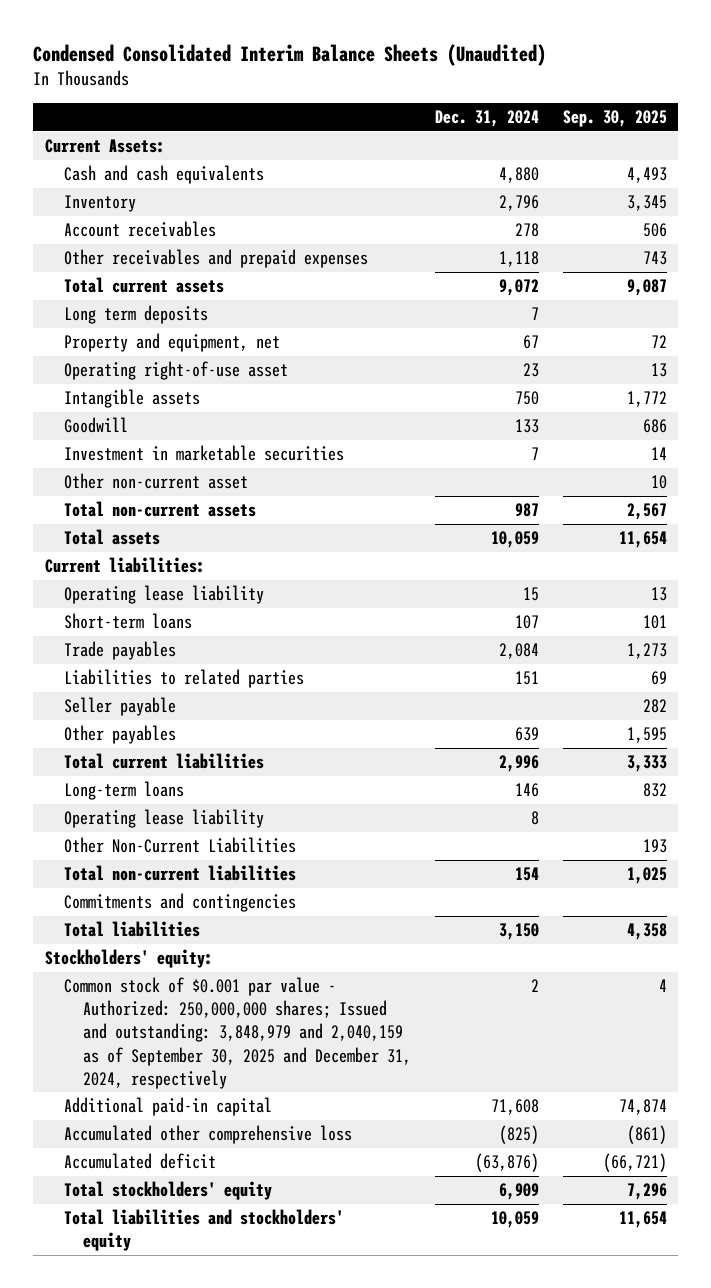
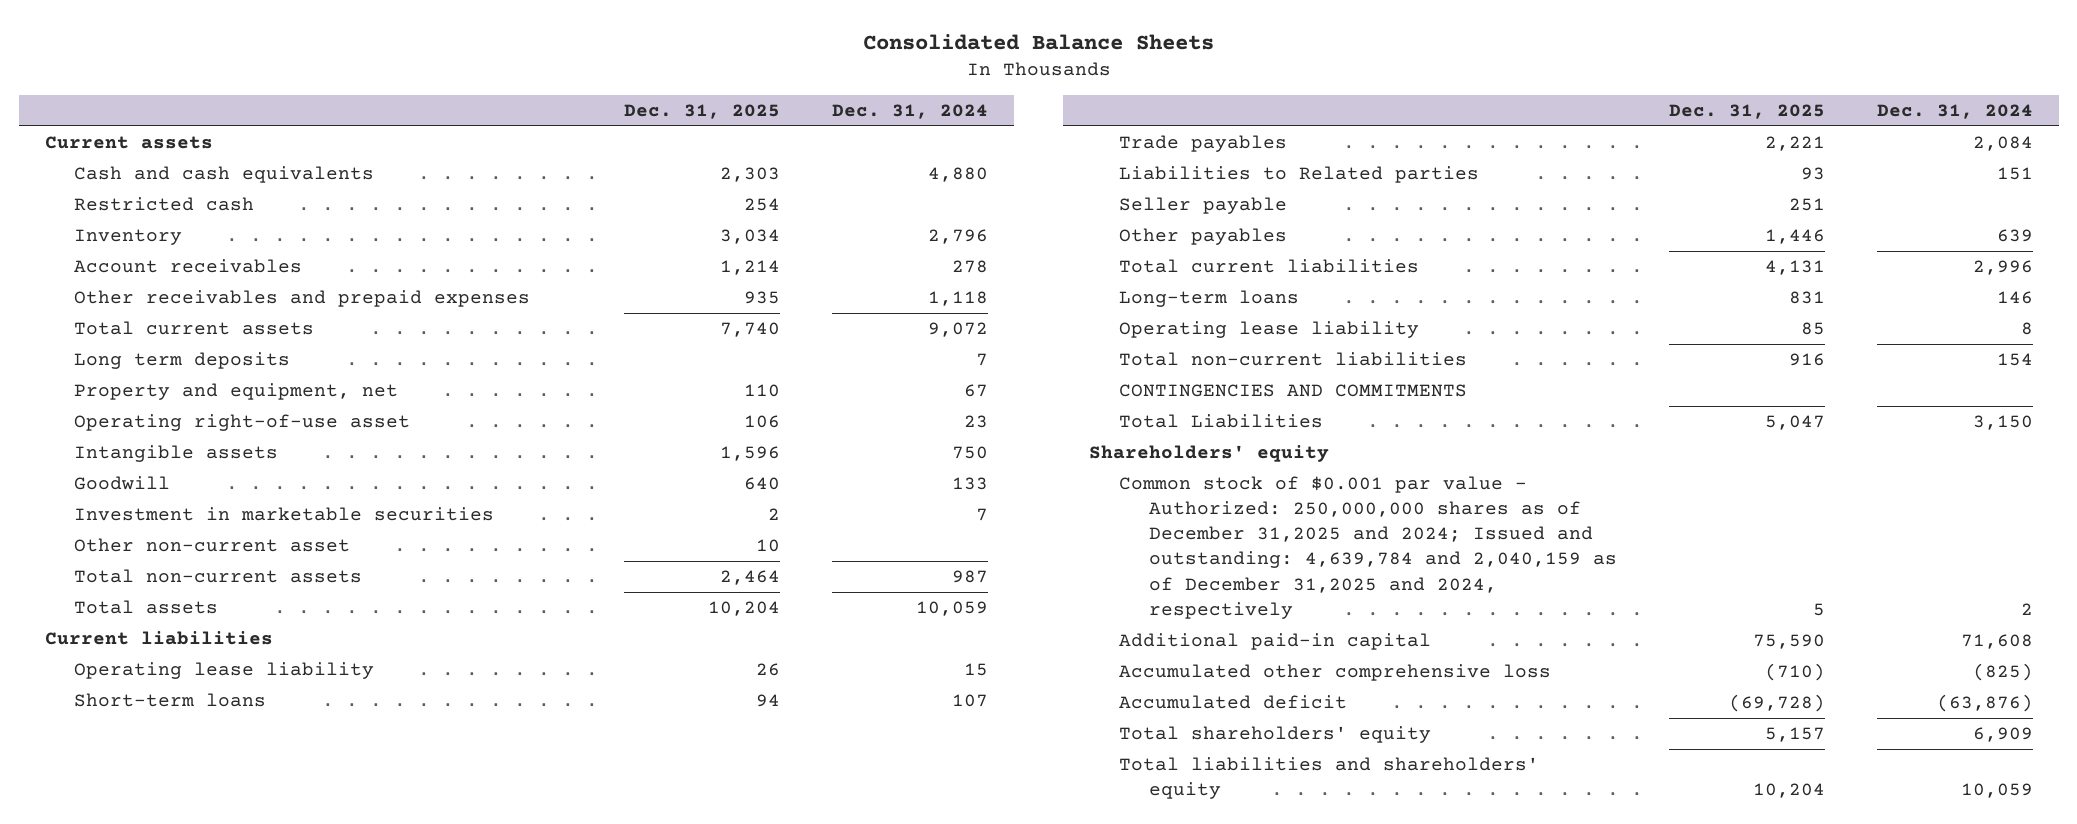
- Condensed Consolidated Interim Balance Sheets (Unaudited)
+ Consolidated Balance Sheets
- | Dec. 31, 2024 | Sep. 30, 2025
+ | Dec. 31, 2025 | Dec. 31, 2024
- Current Assets:
+ Current assets
+ Restricted cash | 254 |
- Current liabilities:
+ Current liabilities
- Liabilities to related parties | 151 | 69
+ Liabilities to Related parties | 93 | 151
- Other Non-Current Liabilities | | 193
- Commitments and contingencies
- Total liabilities | 3,150 | 4,358
- Stockholders' equity:
- Common stock of $0.001 par value - Authorized: 250,000,000 shares; Issued and outstanding: 3,848,979 and 2,040,159 as of September 30, 2025 and December 31, 2024, respectively | 2 | 4
+ CONTINGENCIES AND COMMITMENTS
+ Total Liabilities | 5,047 | 3,150
+ Shareholders' equity
+ Common stock of $0.001 par value - Authorized: 250,000,000 shares as of December 31,2025 and 2024; Issued and outstanding: 4,639,784 and 2,040,159 as of December 31,2025 and 2024, respectively | 5 | 2
- Total stockholders' equity | 6,909 | 7,296
- Total liabilities and stockholders' equity | 10,059 | 11,654
+ Total shareholders' equity | 5,157 | 6,909
+ Total liabilities and shareholders' equity | 10,204 | 10,059

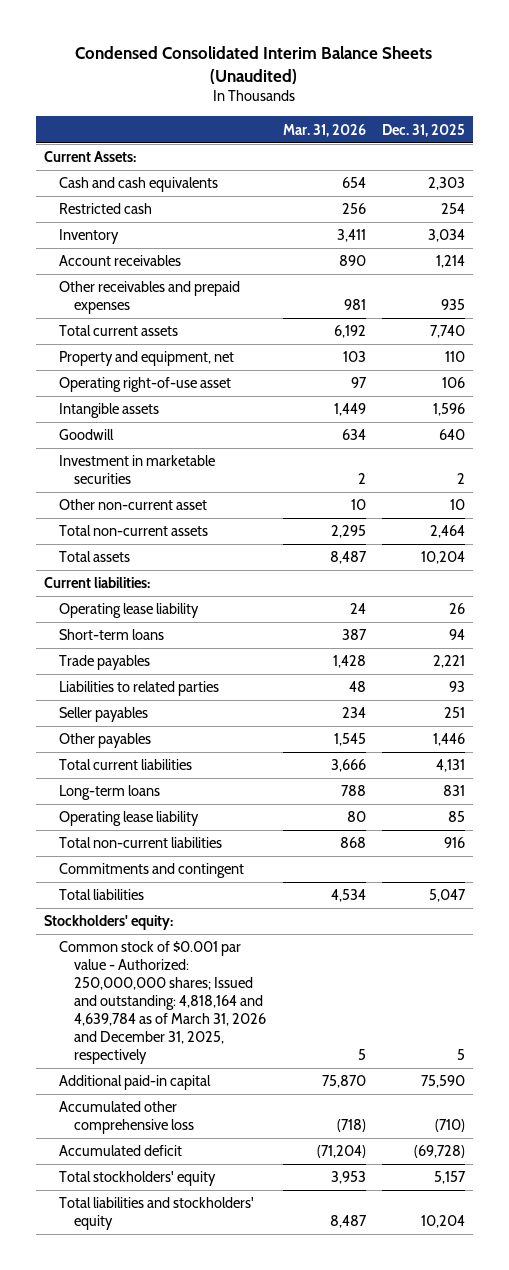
- Consolidated Balance Sheets
+ Condensed Consolidated Interim Balance Sheets (Unaudited)
- | Dec. 31, 2025 | Dec. 31, 2024
+ | Mar. 31, 2026 | Dec. 31, 2025
- Current assets
+ Current Assets:
- Long term deposits | | 7
- Current liabilities
+ Current liabilities:
- Liabilities to Related parties | 93 | 151
- Seller payable | 251 |
+ Liabilities to related parties | 48 | 93
+ Seller payables | 234 | 251
- CONTINGENCIES AND COMMITMENTS
- Total Liabilities | 5,047 | 3,150
- Shareholders' equity
- Common stock of $0.001 par value - Authorized: 250,000,000 shares as of December 31,2025 and 2024; Issued and outstanding: 4,639,784 and 2,040,159 as of December 31,2025 and 2024, respectively | 5 | 2
+ Commitments and contingent
+ Total liabilities | 4,534 | 5,047
+ Stockholders' equity:
+ Common stock of $0.001 par value - Authorized: 250,000,000 shares; Issued and outstanding: 4,818,164 and 4,639,784 as of March 31, 2026 and December 31, 2025, respectively | 5 | 5
- Total shareholders' equity | 5,157 | 6,909
- Total liabilities and shareholders' equity | 10,204 | 10,059
+ Total stockholders' equity | 3,953 | 5,157
+ Total liabilities and stockholders' equity | 8,487 | 10,204

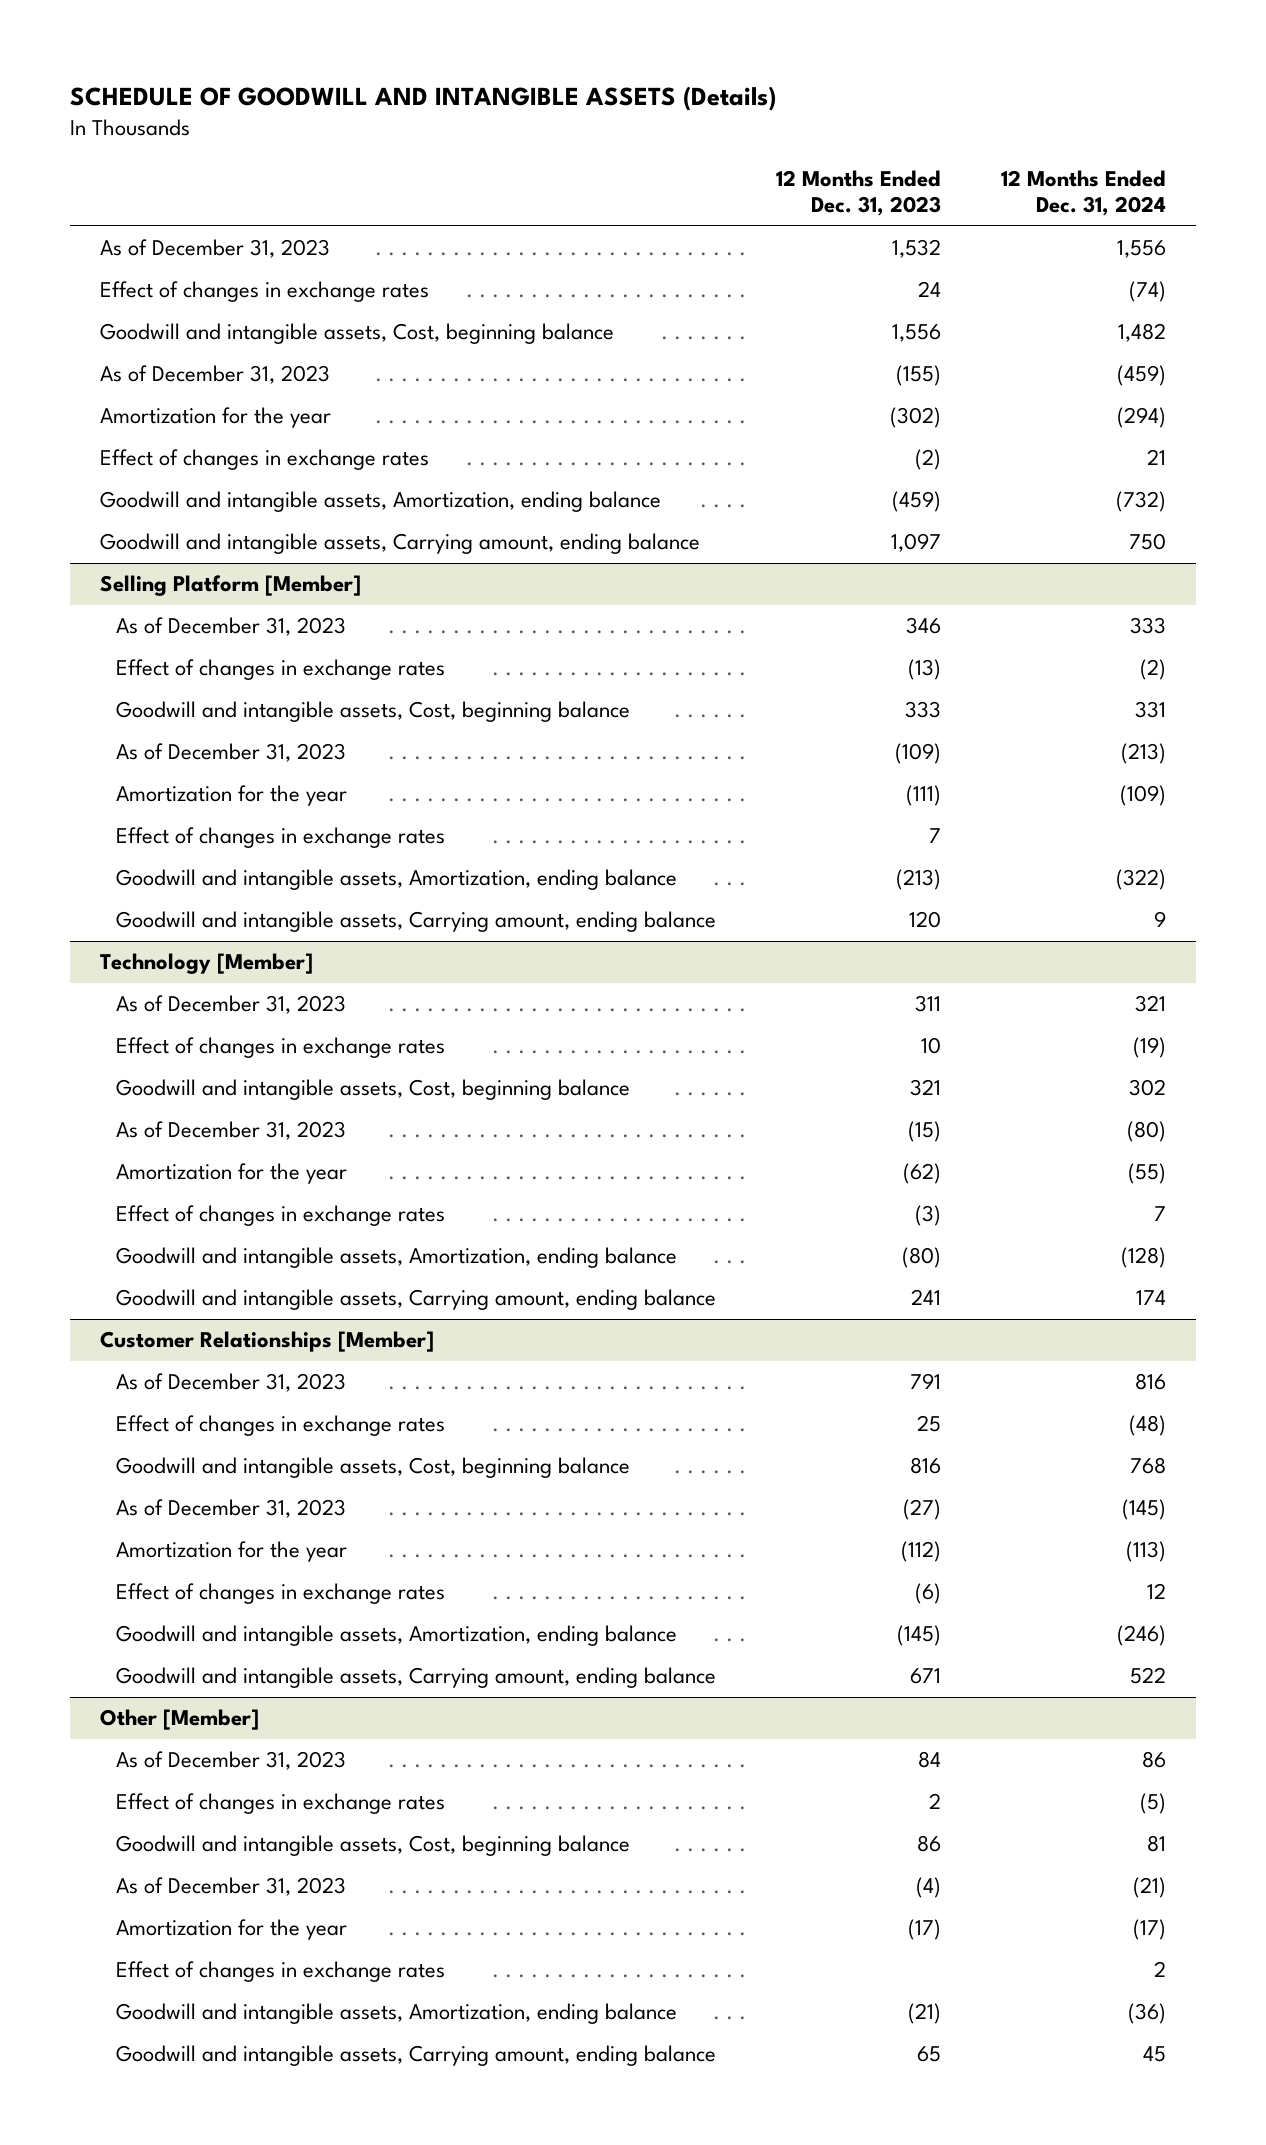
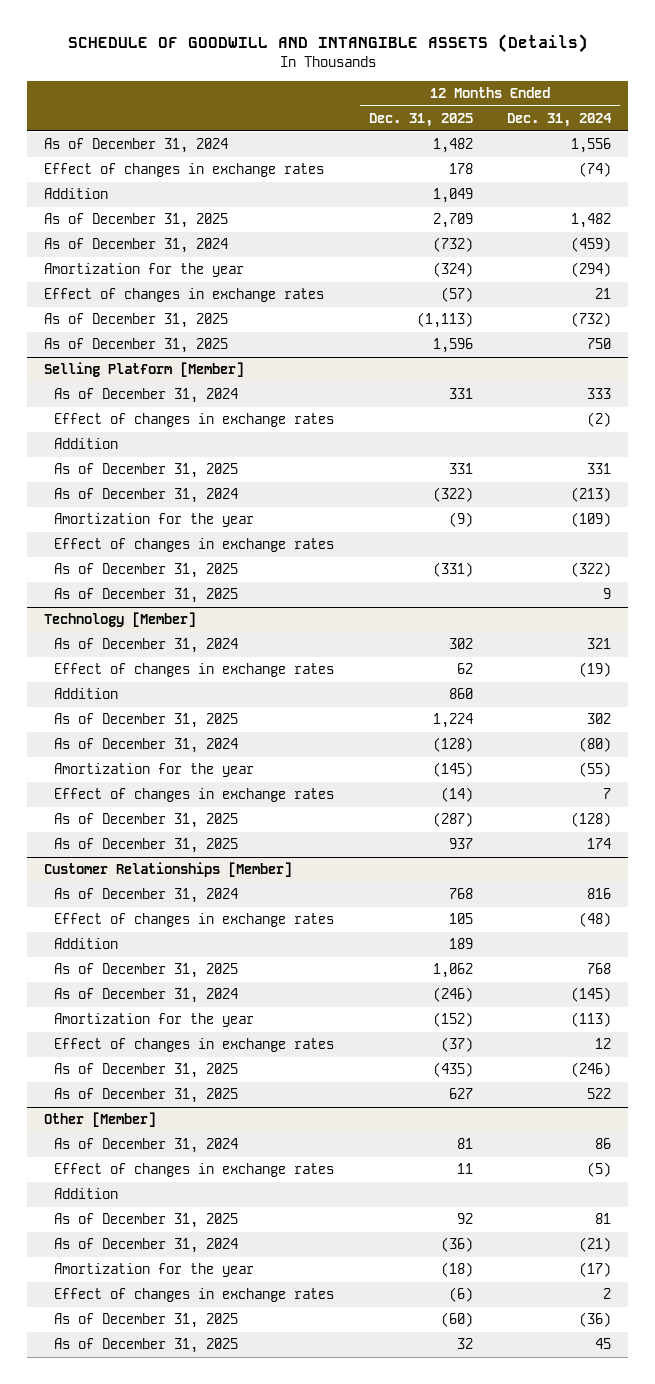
- | 12 Months Ended Dec. 31, 2023 | 12 Months Ended Dec. 31, 2024
+ | 12 Months Ended Dec. 31, 2025 | 12 Months Ended Dec. 31, 2024
- As of December 31, 2023 | 1,532 | 1,556
+ As of December 31, 2024 | 1,482 | 1,556
- Goodwill and intangible assets, Cost, beginning balance | 1,556 | 1,482
- As of December 31, 2023 | (155) | (459)
+ Addition | 1,049 |
+ As of December 31, 2025 | 2,709 | 1,482
+ As of December 31, 2024 | (732) | (459)
- Goodwill and intangible assets, Amortization, ending balance | (459) | (732)
- Goodwill and intangible assets, Carrying amount, ending balance | 1,097 | 750
+ As of December 31, 2025 | (1,113) | (732)
+ As of December 31, 2025 | 1,596 | 750
@ Selling Platform [Member]
- As of December 31, 2023 | 346 | 333
+ As of December 31, 2024 | 331 | 333
- Goodwill and intangible assets, Cost, beginning balance | 333 | 331
- As of December 31, 2023 | (109) | (213)
+ Addition
+ As of December 31, 2025 | 331 | 331
+ As of December 31, 2024 | (322) | (213)
- Goodwill and intangible assets, Amortization, ending balance | (213) | (322)
- Goodwill and intangible assets, Carrying amount, ending balance | 120 | 9
+ As of December 31, 2025 | (331) | (322)
+ As of December 31, 2025 | | 9
@ Technology [Member]
- As of December 31, 2023 | 311 | 321
+ As of December 31, 2024 | 302 | 321
- Goodwill and intangible assets, Cost, beginning balance | 321 | 302
- As of December 31, 2023 | (15) | (80)
+ Addition | 860 |
+ As of December 31, 2025 | 1,224 | 302
+ As of December 31, 2024 | (128) | (80)
- Goodwill and intangible assets, Amortization, ending balance | (80) | (128)
- Goodwill and intangible assets, Carrying amount, ending balance | 241 | 174
+ As of December 31, 2025 | (287) | (128)
+ As of December 31, 2025 | 937 | 174
@ Customer Relationships [Member]
- As of December 31, 2023 | 791 | 816
+ As of December 31, 2024 | 768 | 816
- Goodwill and intangible assets, Cost, beginning balance | 816 | 768
- As of December 31, 2023 | (27) | (145)
+ Addition | 189 |
+ As of December 31, 2025 | 1,062 | 768
+ As of December 31, 2024 | (246) | (145)
- Goodwill and intangible assets, Amortization, ending balance | (145) | (246)
- Goodwill and intangible assets, Carrying amount, ending balance | 671 | 522
+ As of December 31, 2025 | (435) | (246)
+ As of December 31, 2025 | 627 | 522
@ Other [Member]
- As of December 31, 2023 | 84 | 86
+ As of December 31, 2024 | 81 | 86
- Goodwill and intangible assets, Cost, beginning balance | 86 | 81
- As of December 31, 2023 | (4) | (21)
+ Addition
+ As of December 31, 2025 | 92 | 81
+ As of December 31, 2024 | (36) | (21)
- Goodwill and intangible assets, Amortization, ending balance | (21) | (36)
- Goodwill and intangible assets, Carrying amount, ending balance | 65 | 45
+ As of December 31, 2025 | (60) | (36)
+ As of December 31, 2025 | 32 | 45

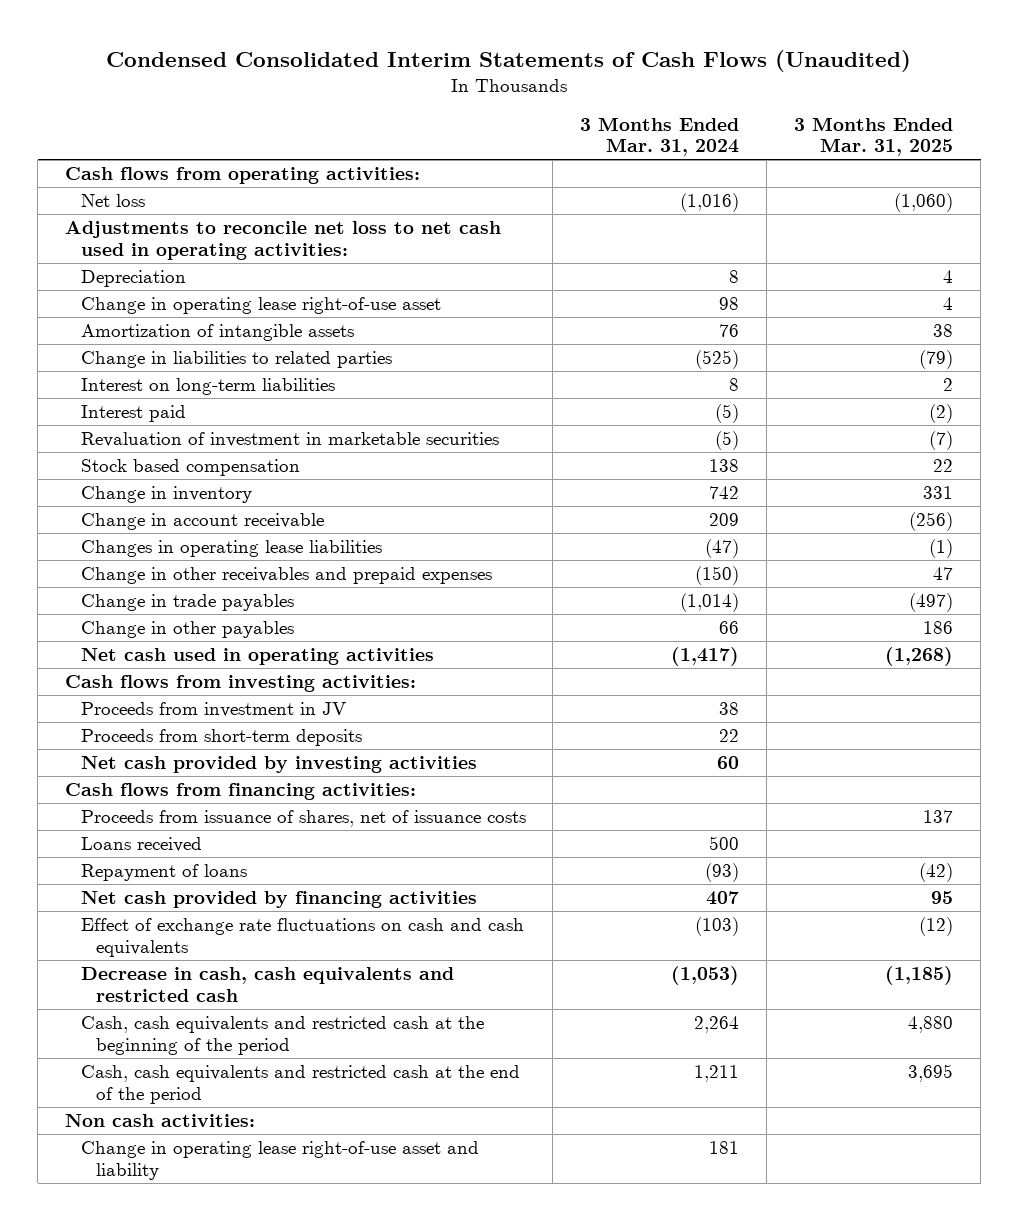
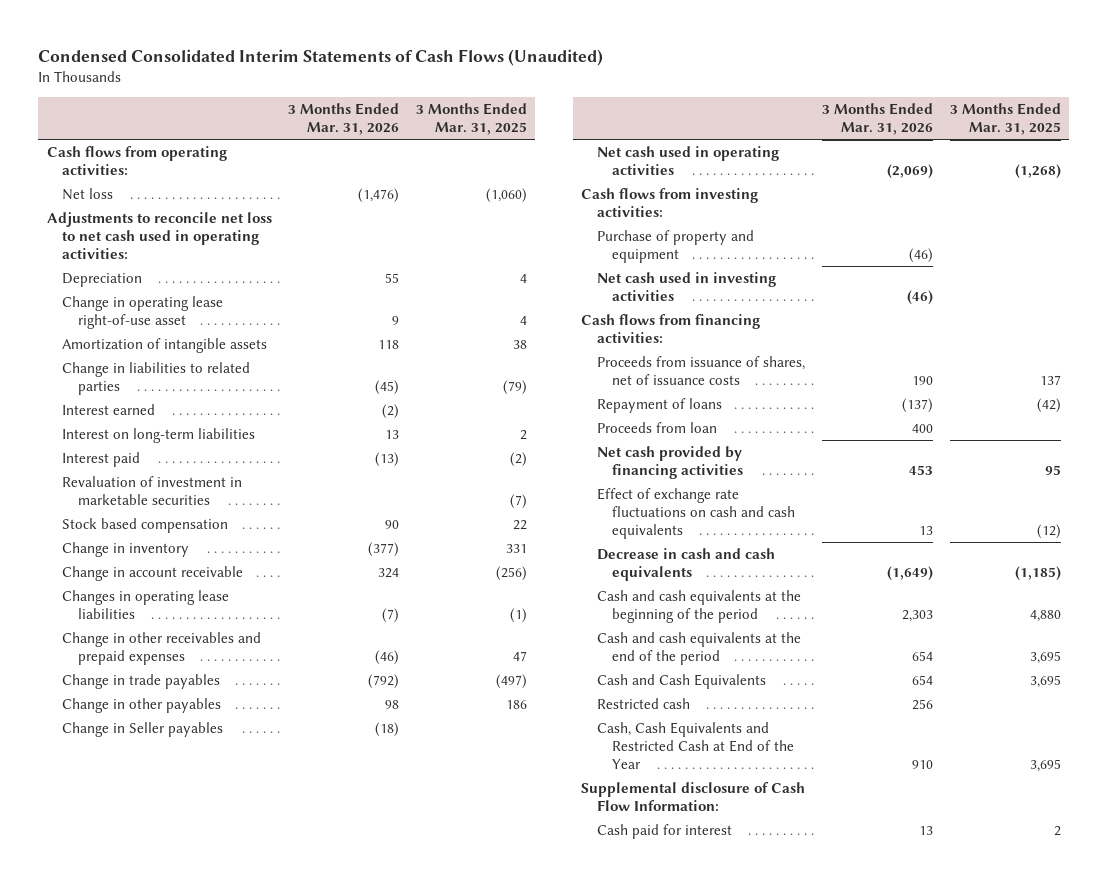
- | 3 Months Ended Mar. 31, 2024 | 3 Months Ended Mar. 31, 2025
+ | 3 Months Ended Mar. 31, 2026 | 3 Months Ended Mar. 31, 2025
+ Interest earned | (2) |
+ Change in Seller payables | (18) |
- Proceeds from investment in JV | 38 |
- Proceeds from short-term deposits | 22 |
- Net cash provided by investing activities | 60 |
+ Purchase of property and equipment | (46) |
+ Net cash used in investing activities | (46) |
- Loans received | 500 |
+ Proceeds from loan | 400 |
- Decrease in cash, cash equivalents and restricted cash | (1,053) | (1,185)
- Cash, cash equivalents and restricted cash at the beginning of the period | 2,264 | 4,880
- Cash, cash equivalents and restricted cash at the end of the period | 1,211 | 3,695
- Non cash activities:
- Change in operating lease right-of-use asset and liability | 181 |
+ Decrease in cash and cash equivalents | (1,649) | (1,185)
+ Cash and cash equivalents at the beginning of the period | 2,303 | 4,880
+ Cash and cash equivalents at the end of the period | 654 | 3,695
+ Cash and Cash Equivalents | 654 | 3,695
+ Restricted cash | 256 |
+ Cash, Cash Equivalents and Restricted Cash at End of the Year | 910 | 3,695
+ Supplemental disclosure of Cash Flow Information:
+ Cash paid for interest | 13 | 2

